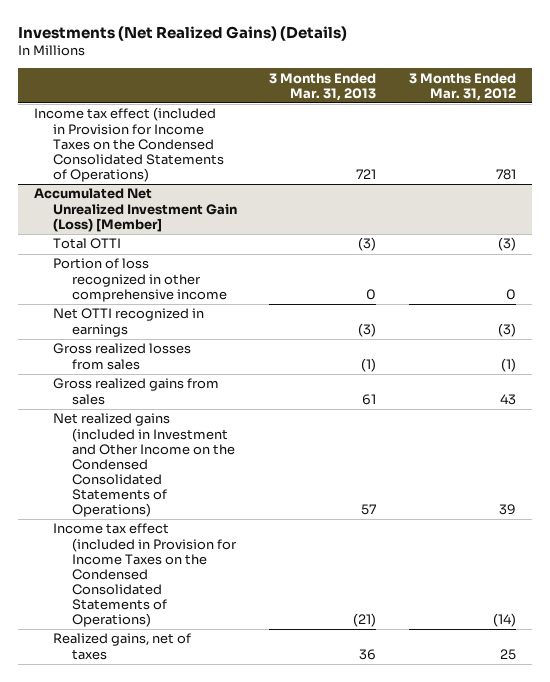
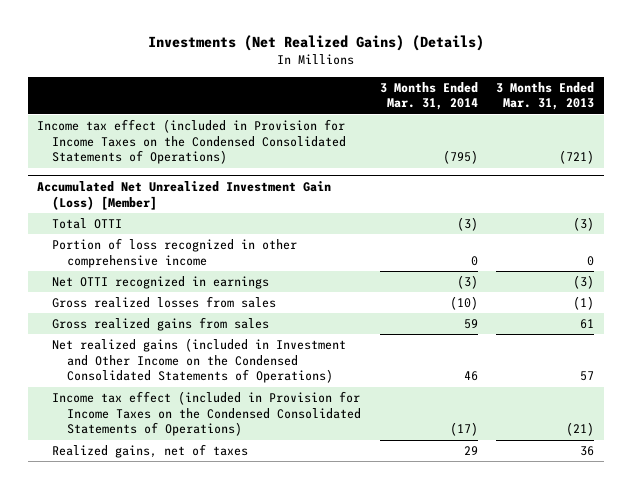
- | 3 Months Ended Mar. 31, 2013 | 3 Months Ended Mar. 31, 2012
+ | 3 Months Ended Mar. 31, 2014 | 3 Months Ended Mar. 31, 2013
- Income tax effect (included in Provision for Income Taxes on the Condensed Consolidated Statements of Operations) | 721 | 781
+ Income tax effect (included in Provision for Income Taxes on the Condensed Consolidated Statements of Operations) | (795) | (721)

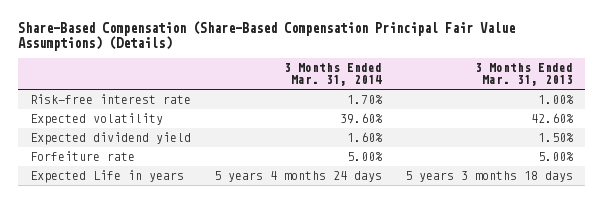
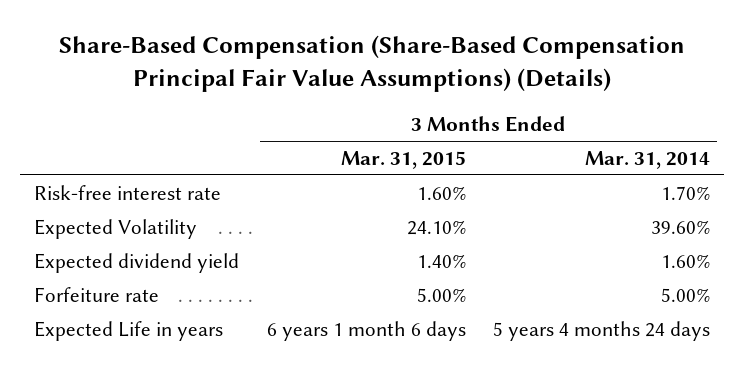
- | 3 Months Ended Mar. 31, 2014 | 3 Months Ended Mar. 31, 2013
+ | 3 Months Ended Mar. 31, 2015 | 3 Months Ended Mar. 31, 2014
- Expected volatility | 39.60% | 42.60%
+ Expected Volatility | 24.10% | 39.60%

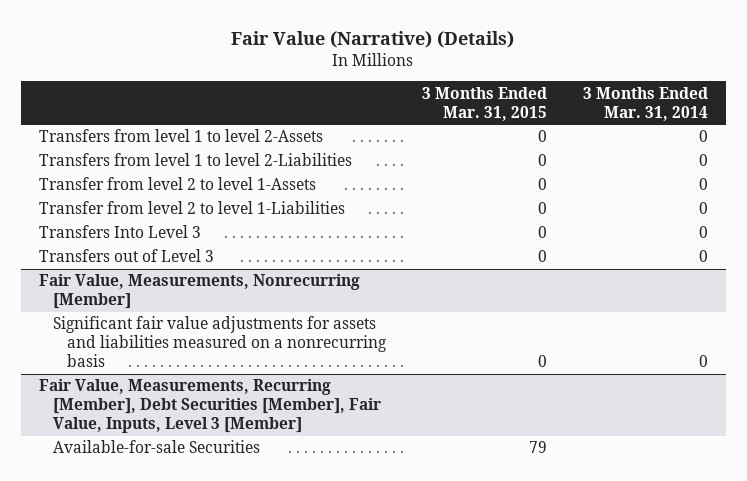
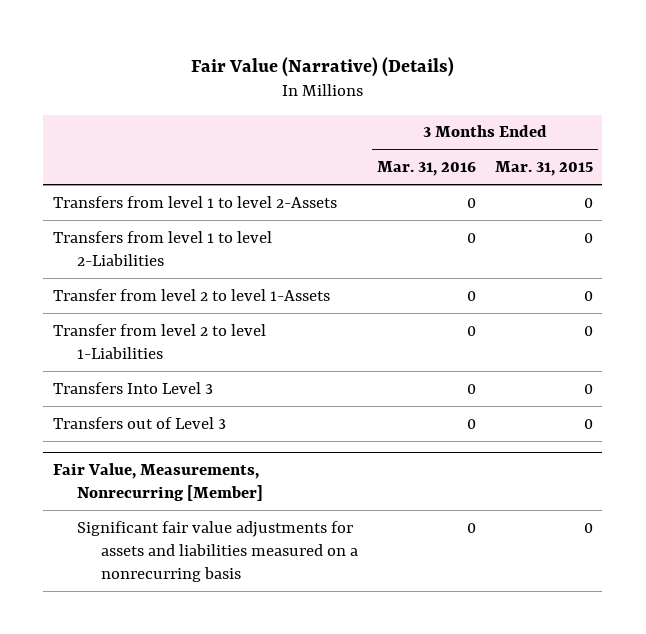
- | 3 Months Ended Mar. 31, 2015 | 3 Months Ended Mar. 31, 2014
+ | 3 Months Ended Mar. 31, 2016 | 3 Months Ended Mar. 31, 2015
- Fair Value, Measurements, Recurring [Member], Debt Securities [Member], Fair Value, Inputs, Level 3 [Member]
- Available-for-sale Securities | 79 |

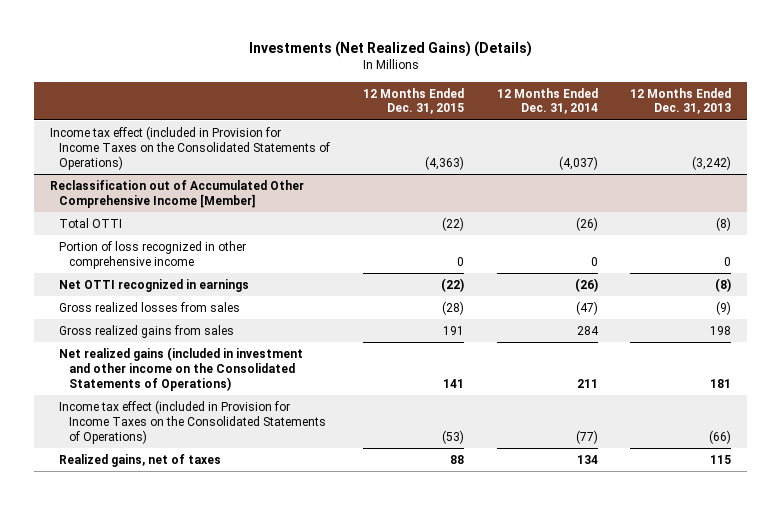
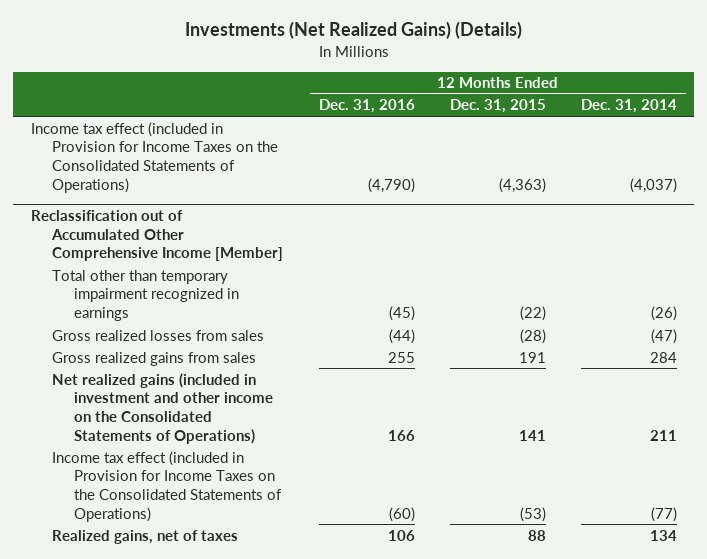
- | 12 Months Ended Dec. 31, 2015 | 12 Months Ended Dec. 31, 2014 | 12 Months Ended Dec. 31, 2013
+ | 12 Months Ended Dec. 31, 2016 | 12 Months Ended Dec. 31, 2015 | 12 Months Ended Dec. 31, 2014
@ Reclassification out of Accumulated Other Comprehensive Income [Member]
- Total OTTI | (22) | (26) | (8)
- Portion of loss recognized in other comprehensive income | 0 | 0 | 0
- Net OTTI recognized in earnings | (22) | (26) | (8)
+ Total other than temporary impairment recognized in earnings | (45) | (22) | (26)

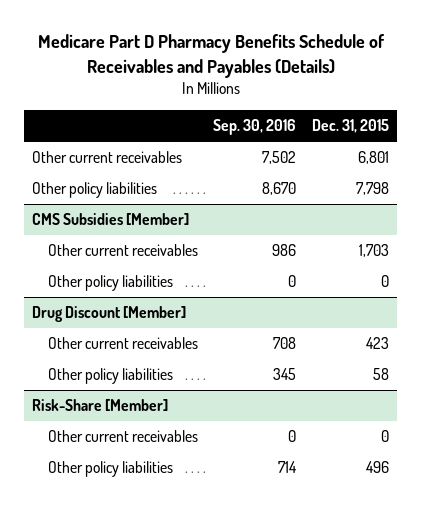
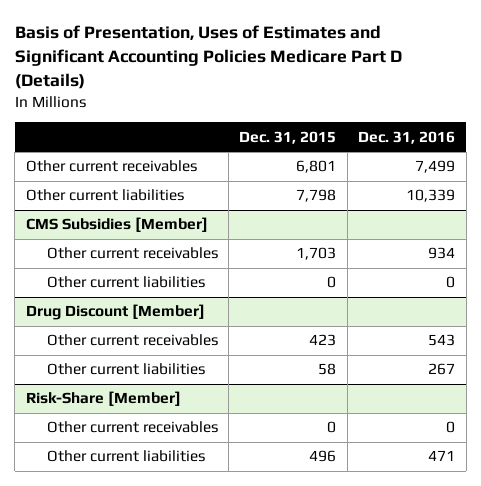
- Medicare Part D Pharmacy Benefits Schedule of Receivables and Payables (Details)
+ Basis of Presentation, Uses of Estimates and Significant Accounting Policies Medicare Part D (Details)
- | Sep. 30, 2016 | Dec. 31, 2015
+ | Dec. 31, 2015 | Dec. 31, 2016
- Other policy liabilities | 8,670 | 7,798
+ Other current liabilities | 7,798 | 10,339
@ CMS Subsidies [Member]
- Other policy liabilities | 0 | 0
+ Other current liabilities | 0 | 0
@ Drug Discount [Member]
- Other policy liabilities | 345 | 58
+ Other current liabilities | 58 | 267
@ Risk-Share [Member]
- Other policy liabilities | 714 | 496
+ Other current liabilities | 496 | 471

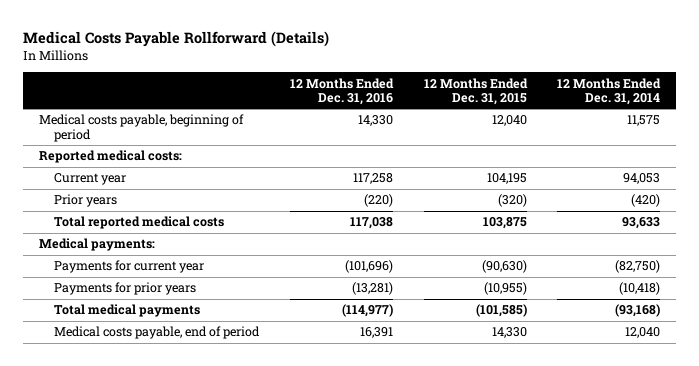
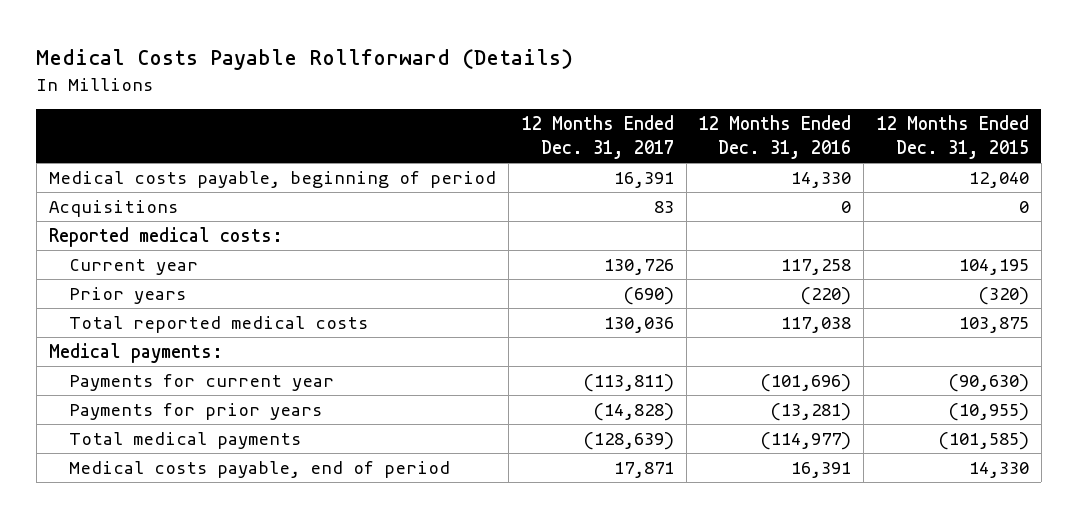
- | 12 Months Ended Dec. 31, 2016 | 12 Months Ended Dec. 31, 2015 | 12 Months Ended Dec. 31, 2014
+ | 12 Months Ended Dec. 31, 2017 | 12 Months Ended Dec. 31, 2016 | 12 Months Ended Dec. 31, 2015
+ Acquisitions | 83 | 0 | 0

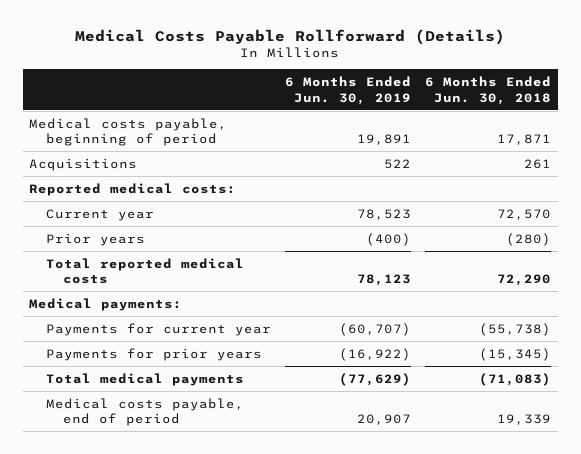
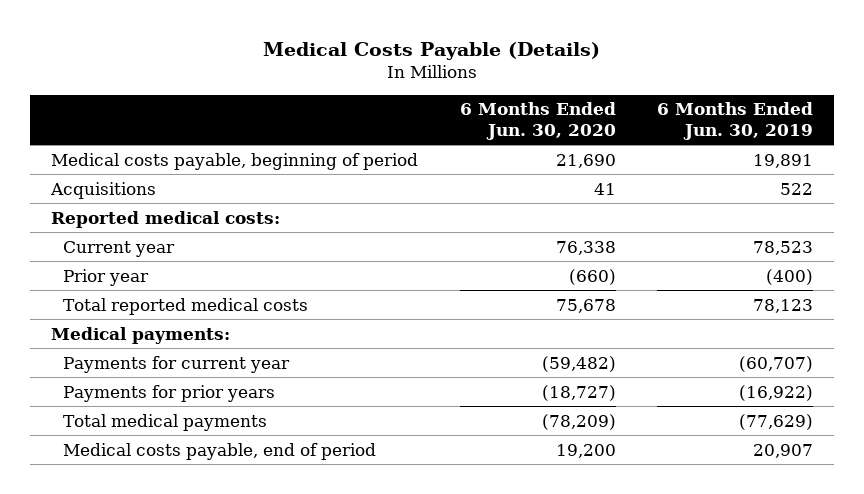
- Medical Costs Payable Rollforward (Details)
+ Medical Costs Payable (Details)
- | 6 Months Ended Jun. 30, 2019 | 6 Months Ended Jun. 30, 2018
+ | 6 Months Ended Jun. 30, 2020 | 6 Months Ended Jun. 30, 2019
- Prior years | (400) | (280)
+ Prior year | (660) | (400)

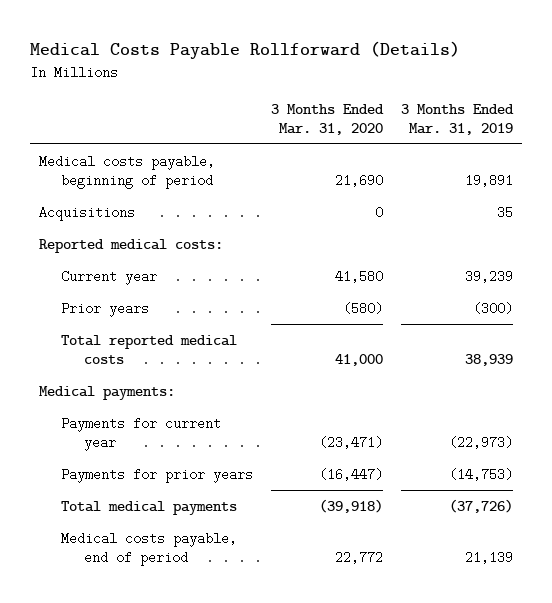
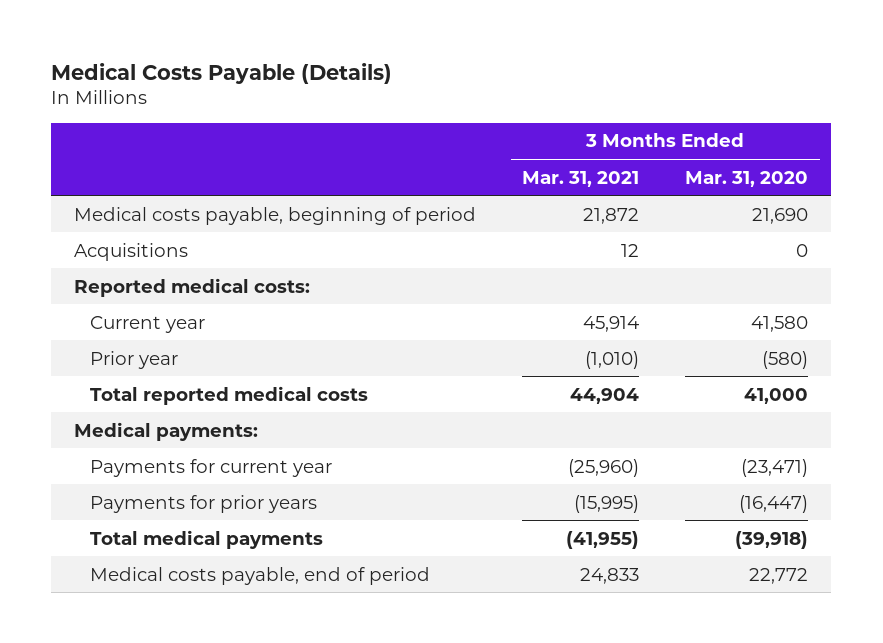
- Medical Costs Payable Rollforward (Details)
+ Medical Costs Payable (Details)
- | 3 Months Ended Mar. 31, 2020 | 3 Months Ended Mar. 31, 2019
+ | 3 Months Ended Mar. 31, 2021 | 3 Months Ended Mar. 31, 2020
- Prior years | (580) | (300)
+ Prior year | (1,010) | (580)

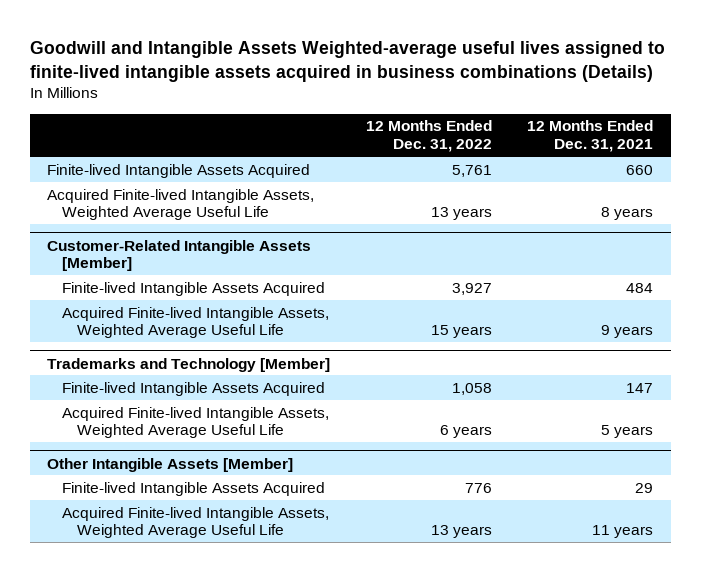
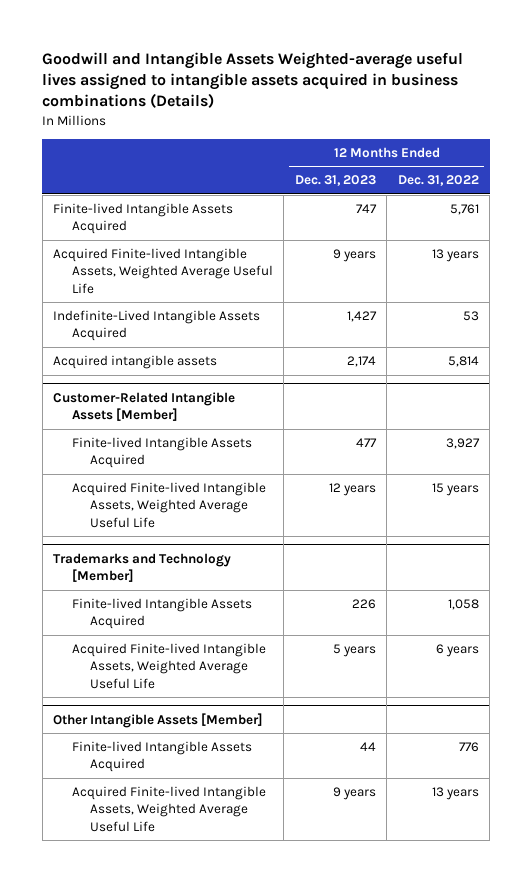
- Goodwill and Intangible Assets Weighted-average useful lives assigned to finite-lived intangible assets acquired in business combinations (Details)
+ Goodwill and Intangible Assets Weighted-average useful lives assigned to intangible assets acquired in business combinations (Details)
- | 12 Months Ended Dec. 31, 2022 | 12 Months Ended Dec. 31, 2021
+ | 12 Months Ended Dec. 31, 2023 | 12 Months Ended Dec. 31, 2022
+ Indefinite-Lived Intangible Assets Acquired | 1,427 | 53
+ Acquired intangible assets | 2,174 | 5,814

